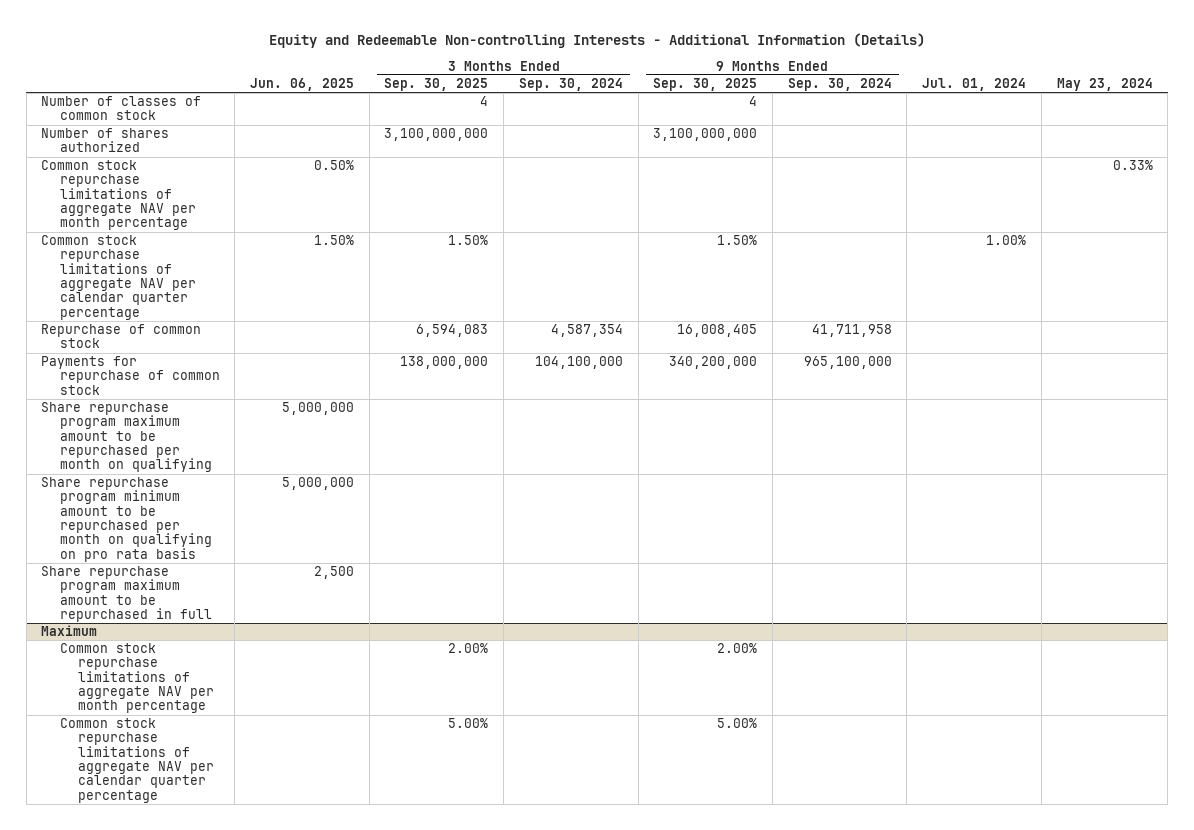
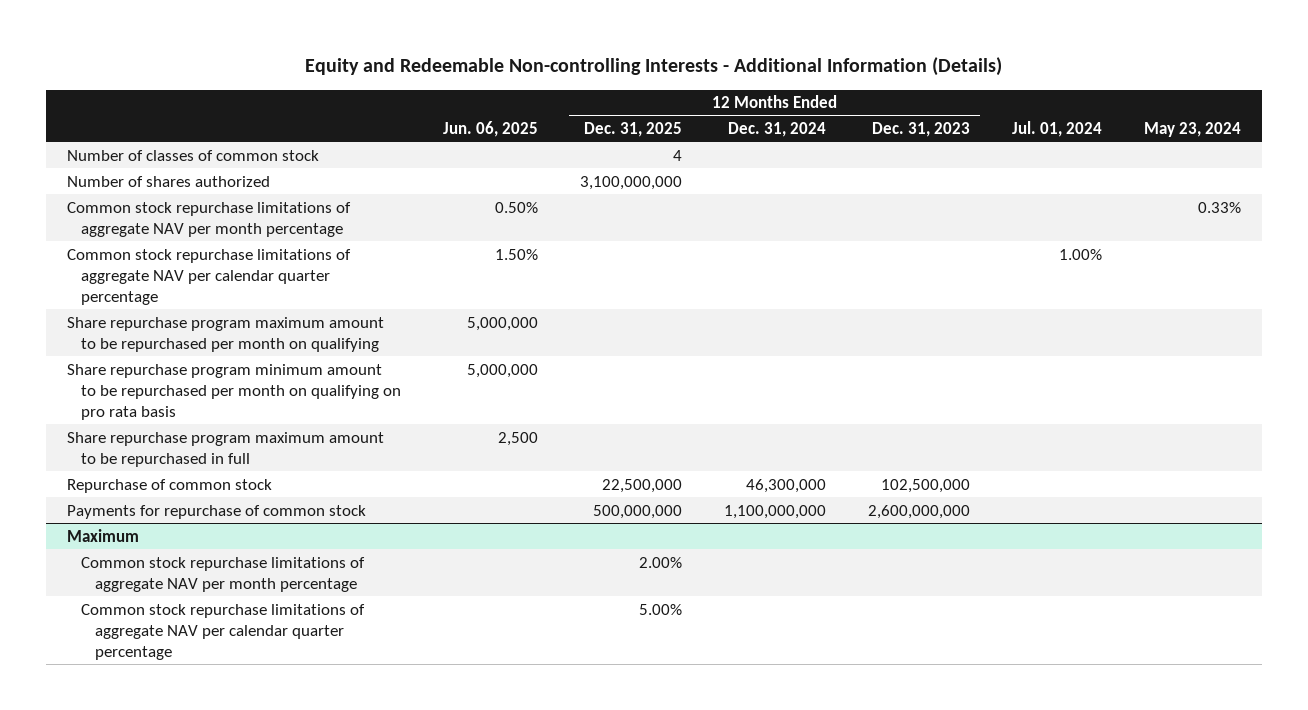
- | Jun. 06, 2025 | 3 Months Ended Sep. 30, 2025 | 3 Months Ended Sep. 30, 2024 | 9 Months Ended Sep. 30, 2025 | 9 Months Ended Sep. 30, 2024 | Jul. 01, 2024 | May 23, 2024
+ | Jun. 06, 2025 | 12 Months Ended Dec. 31, 2025 | 12 Months Ended Dec. 31, 2024 | 12 Months Ended Dec. 31, 2023 | Jul. 01, 2024 | May 23, 2024
moved down: Repurchase of common stock | | 22,500,000 | 46,300,000 | 102,500,000 | |
moved down: Payments for repurchase of common stock | | 500,000,000 | 1,100,000,000 | 2,600,000,000 | |

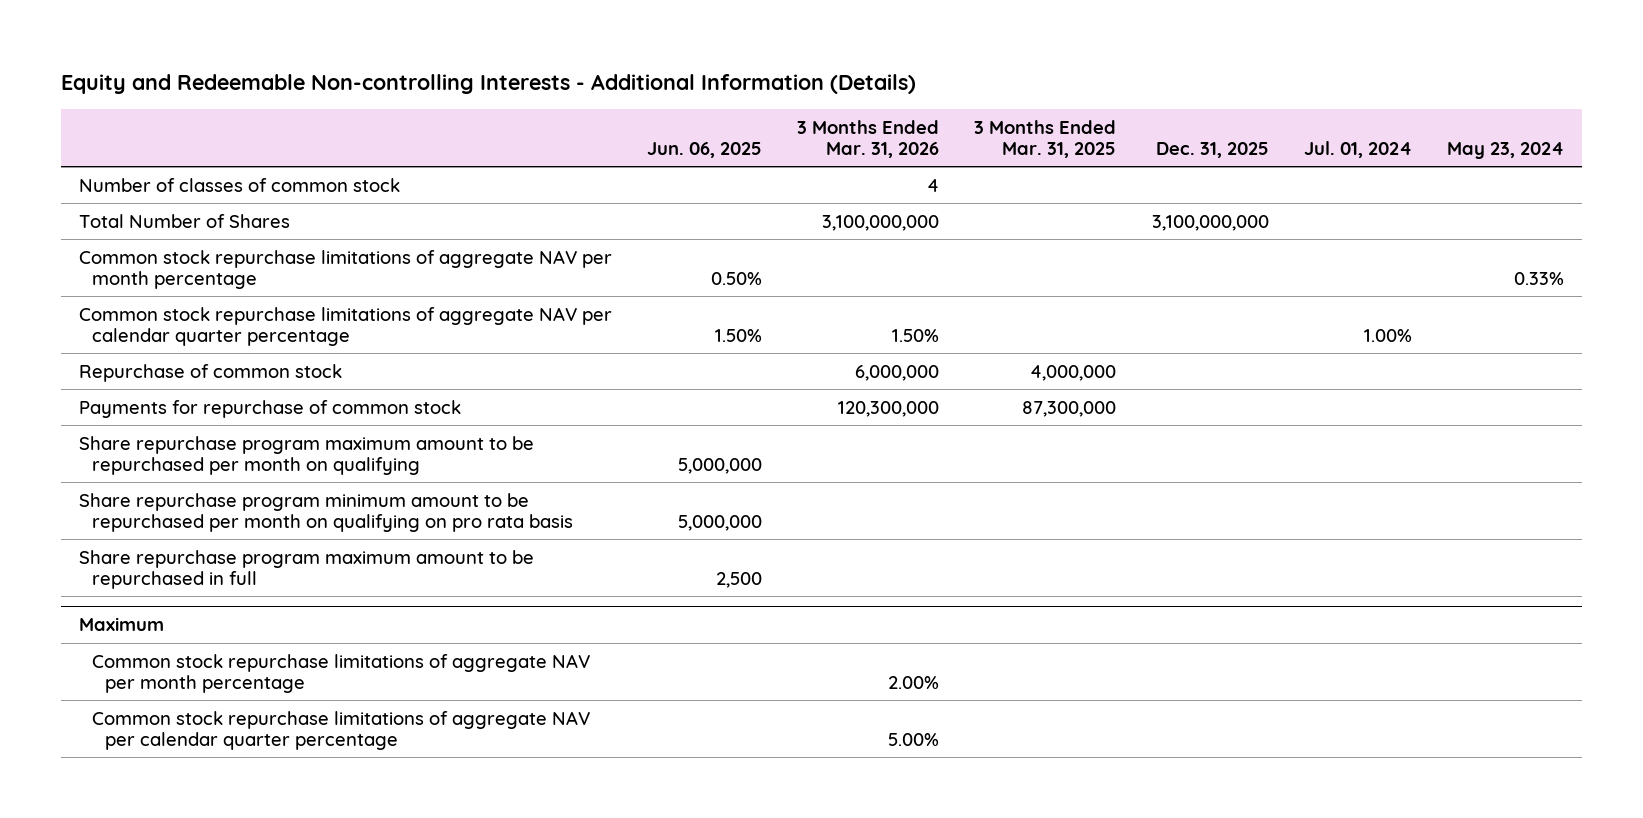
- | Jun. 06, 2025 | 12 Months Ended Dec. 31, 2025 | 12 Months Ended Dec. 31, 2024 | 12 Months Ended Dec. 31, 2023 | Jul. 01, 2024 | May 23, 2024
+ | Jun. 06, 2025 | 3 Months Ended Mar. 31, 2026 | 3 Months Ended Mar. 31, 2025 | Dec. 31, 2025 | Jul. 01, 2024 | May 23, 2024
- Number of shares authorized | | 3,100,000,000 | | | |
+ Total Number of Shares | | 3,100,000,000 | | 3,100,000,000 | |
moved up: Repurchase of common stock | | 6,000,000 | 4,000,000 | | |
moved up: Payments for repurchase of common stock | | 120,300,000 | 87,300,000 | | |

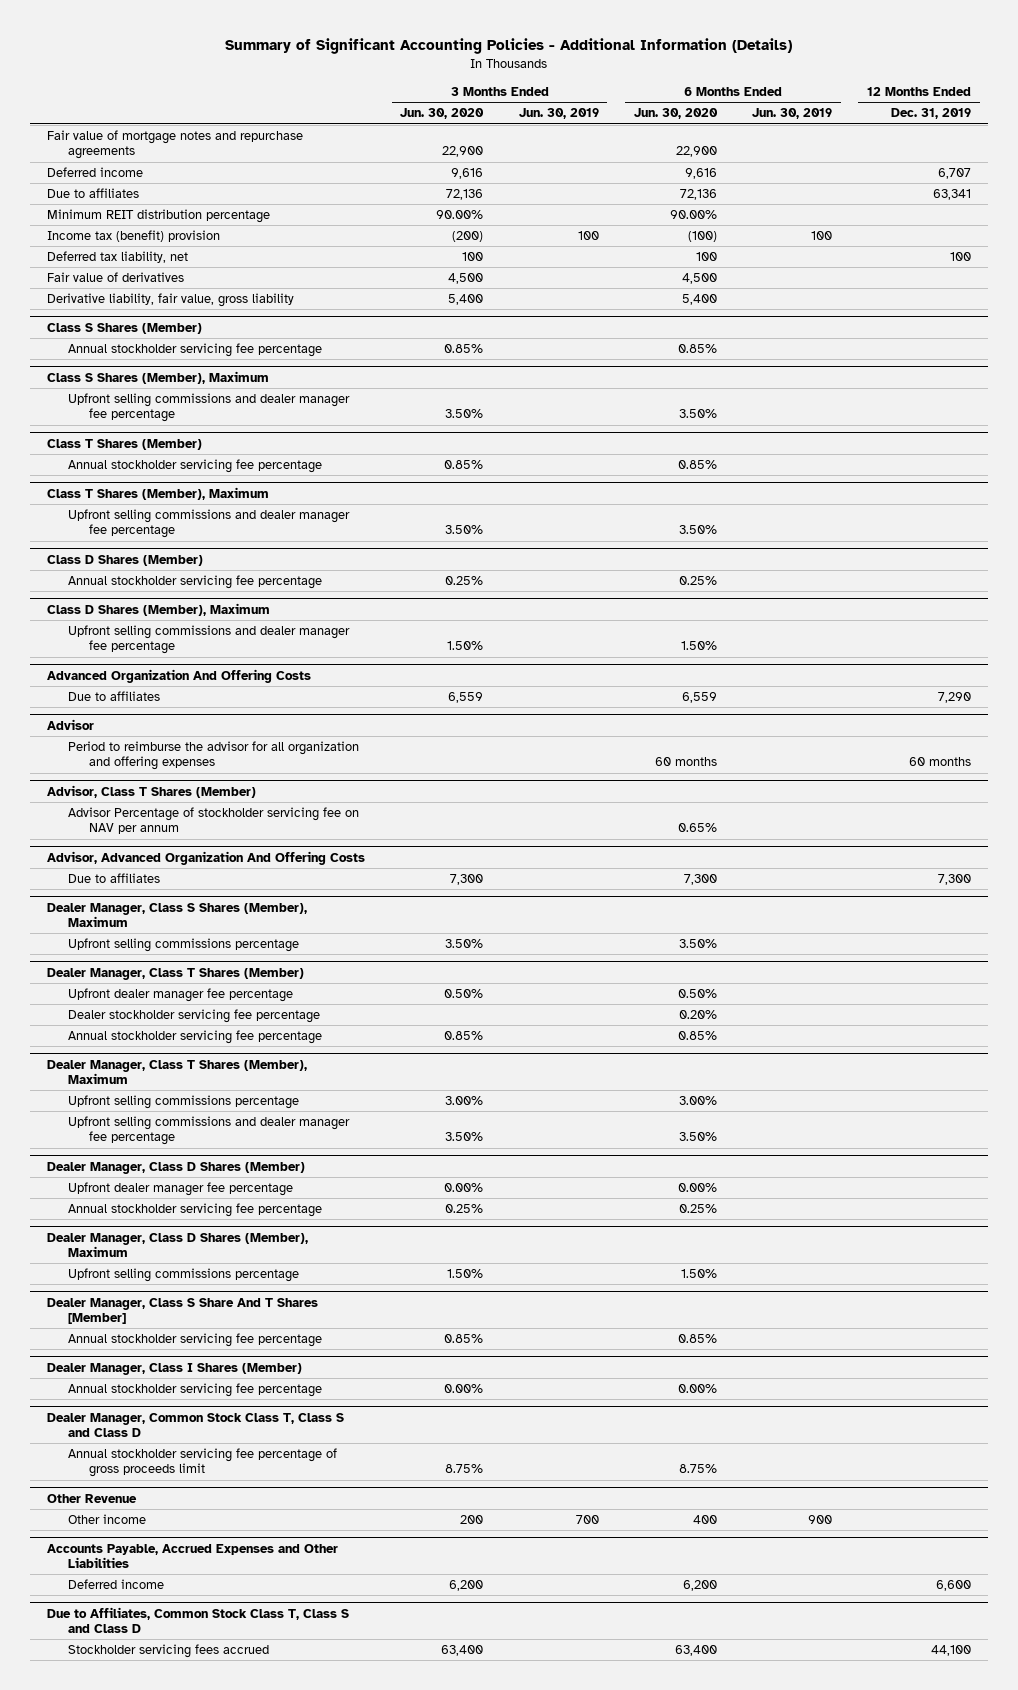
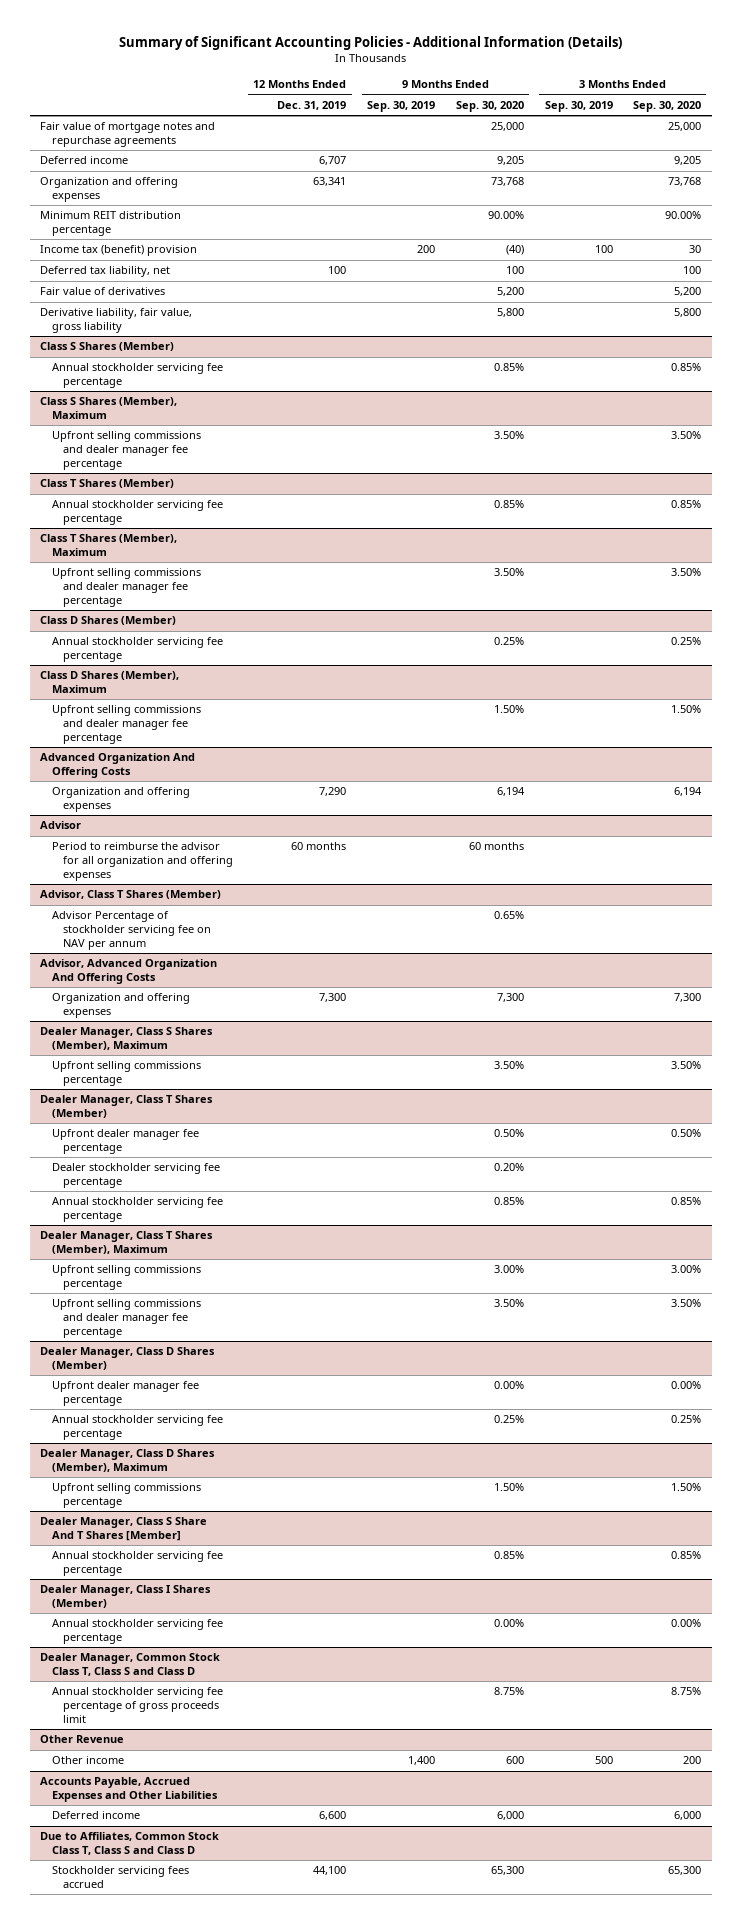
- | 3 Months Ended Jun. 30, 2020 | 3 Months Ended Jun. 30, 2019 | 6 Months Ended Jun. 30, 2020 | 6 Months Ended Jun. 30, 2019 | 12 Months Ended Dec. 31, 2019
+ | 12 Months Ended Dec. 31, 2019 | 9 Months Ended Sep. 30, 2019 | 9 Months Ended Sep. 30, 2020 | 3 Months Ended Sep. 30, 2019 | 3 Months Ended Sep. 30, 2020
- Due to affiliates | 72,136 | | 72,136 | | 63,341
+ Organization and offering expenses | 63,341 | | 73,768 | | 73,768
@ Advanced Organization And Offering Costs
- Due to affiliates | 6,559 | | 6,559 | | 7,290
+ Organization and offering expenses | 7,290 | | 6,194 | | 6,194
@ Advisor, Advanced Organization And Offering Costs
- Due to affiliates | 7,300 | | 7,300 | | 7,300
+ Organization and offering expenses | 7,300 | | 7,300 | | 7,300

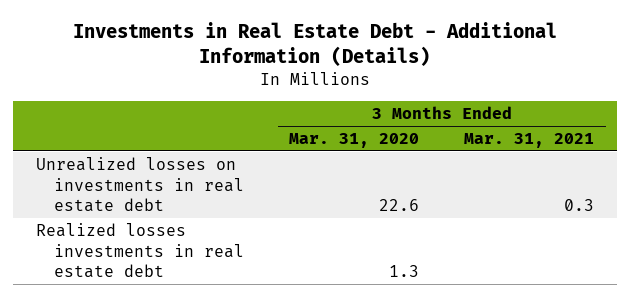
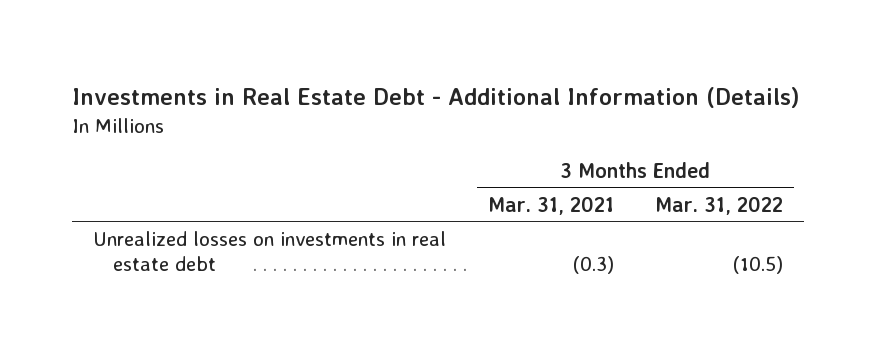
- | 3 Months Ended Mar. 31, 2020 | 3 Months Ended Mar. 31, 2021
+ | 3 Months Ended Mar. 31, 2021 | 3 Months Ended Mar. 31, 2022
- Unrealized losses on investments in real estate debt | 22.6 | 0.3
- Realized losses investments in real estate debt | 1.3 |
+ Unrealized losses on investments in real estate debt | (0.3) | (10.5)

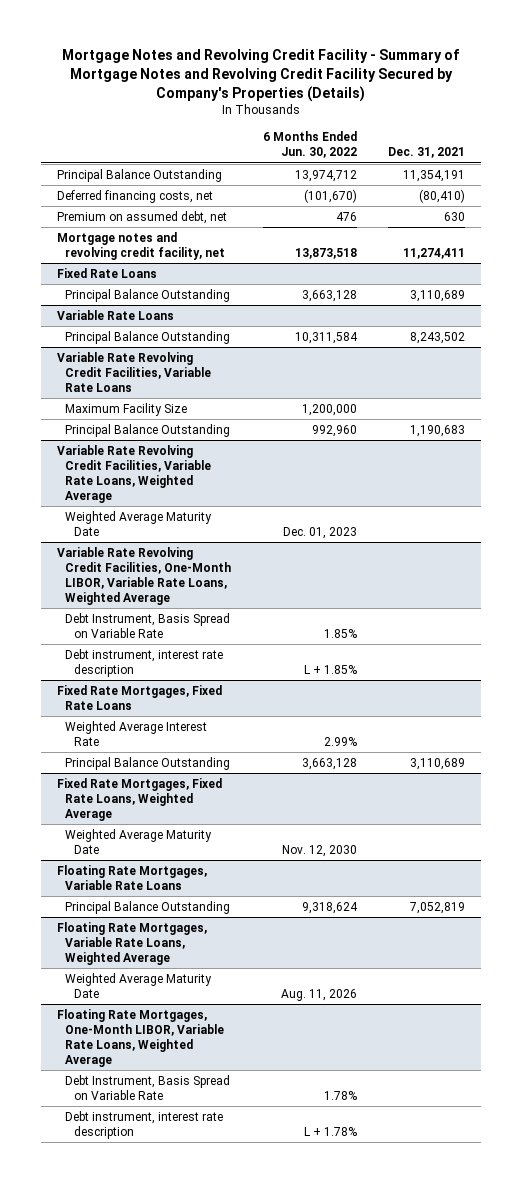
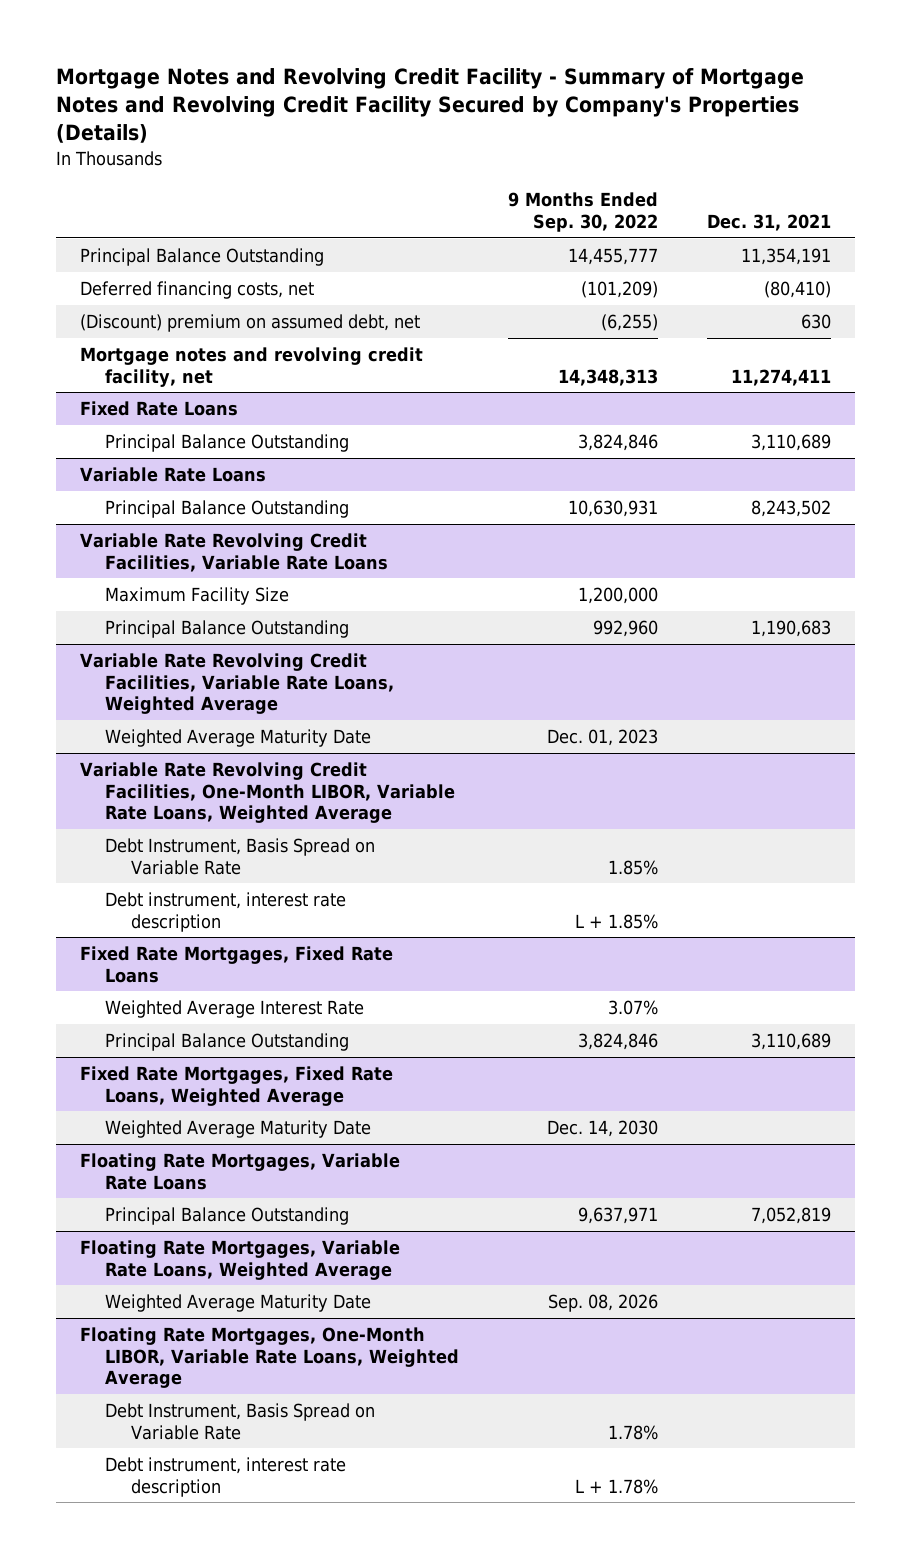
- | 6 Months Ended Jun. 30, 2022 | Dec. 31, 2021
+ | 9 Months Ended Sep. 30, 2022 | Dec. 31, 2021
- Premium on assumed debt, net | 476 | 630
+ (Discount) premium on assumed debt, net | (6,255) | 630

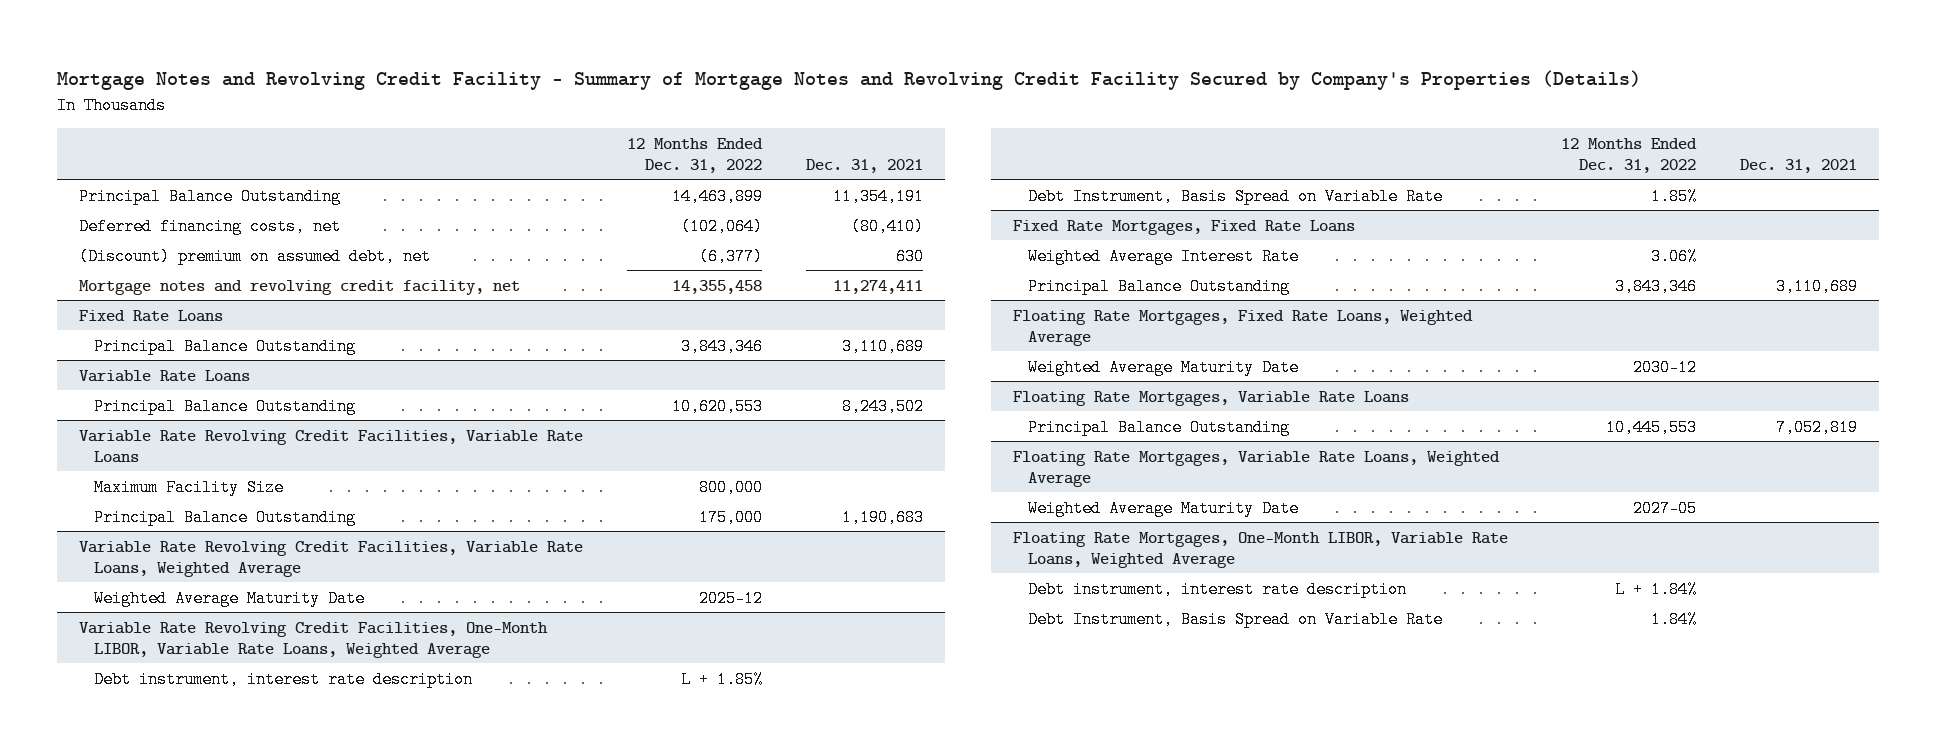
- | 9 Months Ended Sep. 30, 2022 | Dec. 31, 2021
+ | 12 Months Ended Dec. 31, 2022 | Dec. 31, 2021
@ Variable Rate Revolving Credit Facilities, One-Month LIBOR, Variable Rate Loans, Weighted Average
moved down: Debt Instrument, Basis Spread on Variable Rate | 1.85% |
- Fixed Rate Mortgages, Fixed Rate Loans, Weighted Average
+ Floating Rate Mortgages, Fixed Rate Loans, Weighted Average
@ Floating Rate Mortgages, One-Month LIBOR, Variable Rate Loans, Weighted Average
moved down: Debt Instrument, Basis Spread on Variable Rate | 1.84% |

